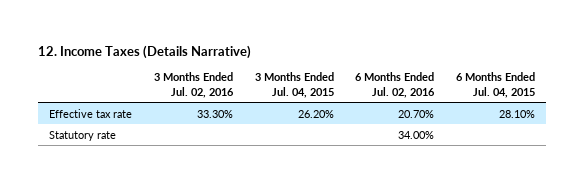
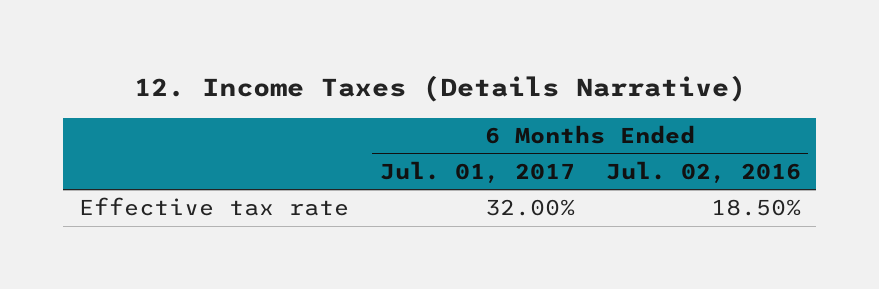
- | 3 Months Ended Jul. 02, 2016 | 3 Months Ended Jul. 04, 2015 | 6 Months Ended Jul. 02, 2016 | 6 Months Ended Jul. 04, 2015
+ | 6 Months Ended Jul. 01, 2017 | 6 Months Ended Jul. 02, 2016
- Effective tax rate | 33.30% | 26.20% | 20.70% | 28.10%
- Statutory rate | | | 34.00% |
+ Effective tax rate | 32.00% | 18.50%

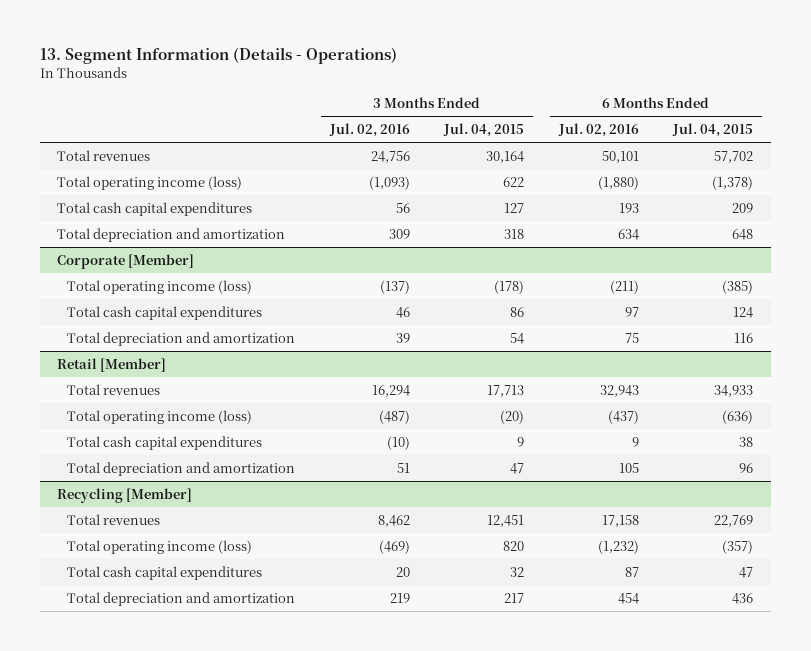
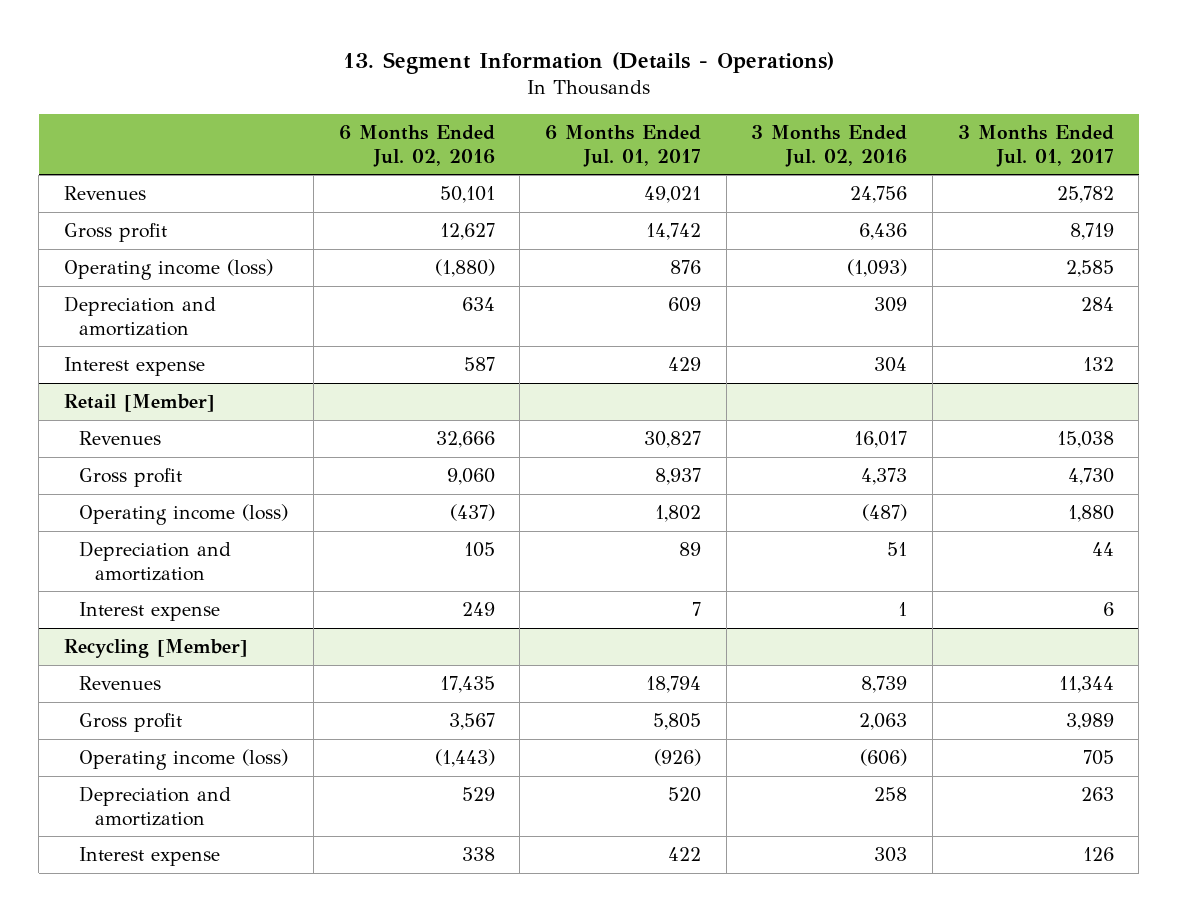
- | 3 Months Ended Jul. 02, 2016 | 3 Months Ended Jul. 04, 2015 | 6 Months Ended Jul. 02, 2016 | 6 Months Ended Jul. 04, 2015
+ | 6 Months Ended Jul. 02, 2016 | 6 Months Ended Jul. 01, 2017 | 3 Months Ended Jul. 02, 2016 | 3 Months Ended Jul. 01, 2017
- Total revenues | 24,756 | 30,164 | 50,101 | 57,702
- Total operating income (loss) | (1,093) | 622 | (1,880) | (1,378)
- Total cash capital expenditures | 56 | 127 | 193 | 209
- Total depreciation and amortization | 309 | 318 | 634 | 648
- Corporate [Member]
- Total operating income (loss) | (137) | (178) | (211) | (385)
- Total cash capital expenditures | 46 | 86 | 97 | 124
- Total depreciation and amortization | 39 | 54 | 75 | 116
+ Revenues | 50,101 | 49,021 | 24,756 | 25,782
+ Gross profit | 12,627 | 14,742 | 6,436 | 8,719
+ Operating income (loss) | (1,880) | 876 | (1,093) | 2,585
+ Depreciation and amortization | 634 | 609 | 309 | 284
+ Interest expense | 587 | 429 | 304 | 132
@ Retail [Member]
- Total revenues | 16,294 | 17,713 | 32,943 | 34,933
- Total operating income (loss) | (487) | (20) | (437) | (636)
- Total cash capital expenditures | (10) | 9 | 9 | 38
- Total depreciation and amortization | 51 | 47 | 105 | 96
+ Revenues | 32,666 | 30,827 | 16,017 | 15,038
+ Gross profit | 9,060 | 8,937 | 4,373 | 4,730
+ Operating income (loss) | (437) | 1,802 | (487) | 1,880
+ Depreciation and amortization | 105 | 89 | 51 | 44
+ Interest expense | 249 | 7 | 1 | 6
@ Recycling [Member]
- Total revenues | 8,462 | 12,451 | 17,158 | 22,769
- Total operating income (loss) | (469) | 820 | (1,232) | (357)
- Total cash capital expenditures | 20 | 32 | 87 | 47
- Total depreciation and amortization | 219 | 217 | 454 | 436
+ Revenues | 17,435 | 18,794 | 8,739 | 11,344
+ Gross profit | 3,567 | 5,805 | 2,063 | 3,989
+ Operating income (loss) | (1,443) | (926) | (606) | 705
+ Depreciation and amortization | 529 | 520 | 258 | 263
+ Interest expense | 338 | 422 | 303 | 126

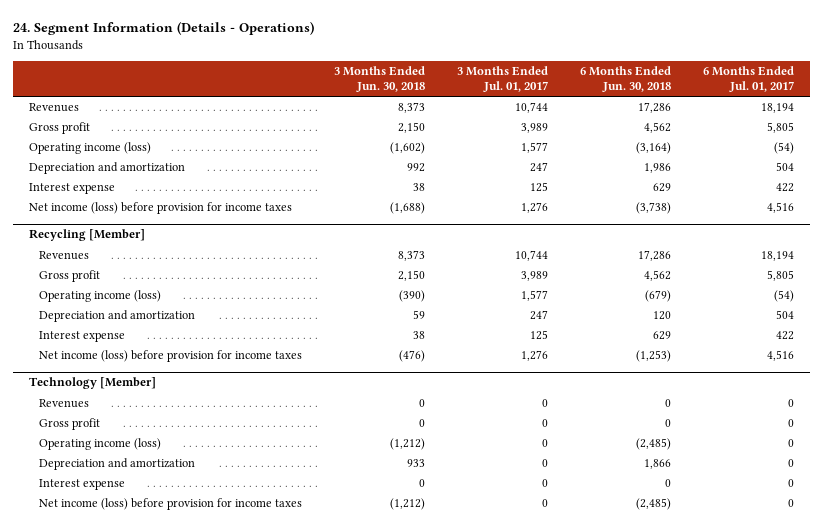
- 13. Segment Information (Details - Operations)
+ 24. Segment Information (Details - Operations)
- | 6 Months Ended Jul. 02, 2016 | 6 Months Ended Jul. 01, 2017 | 3 Months Ended Jul. 02, 2016 | 3 Months Ended Jul. 01, 2017
+ | 3 Months Ended Jun. 30, 2018 | 3 Months Ended Jul. 01, 2017 | 6 Months Ended Jun. 30, 2018 | 6 Months Ended Jul. 01, 2017
- Revenues | 50,101 | 49,021 | 24,756 | 25,782
- Gross profit | 12,627 | 14,742 | 6,436 | 8,719
- Operating income (loss) | (1,880) | 876 | (1,093) | 2,585
- Depreciation and amortization | 634 | 609 | 309 | 284
- Interest expense | 587 | 429 | 304 | 132
- Retail [Member]
- Revenues | 32,666 | 30,827 | 16,017 | 15,038
- Gross profit | 9,060 | 8,937 | 4,373 | 4,730
- Operating income (loss) | (437) | 1,802 | (487) | 1,880
- Depreciation and amortization | 105 | 89 | 51 | 44
- Interest expense | 249 | 7 | 1 | 6
+ Revenues | 8,373 | 10,744 | 17,286 | 18,194
+ Gross profit | 2,150 | 3,989 | 4,562 | 5,805
+ Operating income (loss) | (1,602) | 1,577 | (3,164) | (54)
+ Depreciation and amortization | 992 | 247 | 1,986 | 504
+ Interest expense | 38 | 125 | 629 | 422
+ Net income (loss) before provision for income taxes | (1,688) | 1,276 | (3,738) | 4,516
@ Recycling [Member]
- Revenues | 17,435 | 18,794 | 8,739 | 11,344
+ Revenues | 8,373 | 10,744 | 17,286 | 18,194
- Operating income (loss) | (1,443) | (926) | (606) | 705
- Depreciation and amortization | 529 | 520 | 258 | 263
- Interest expense | 338 | 422 | 303 | 126
+ Operating income (loss) | (390) | 1,577 | (679) | (54)
+ Depreciation and amortization | 59 | 247 | 120 | 504
+ Interest expense | 38 | 125 | 629 | 422
+ Net income (loss) before provision for income taxes | (476) | 1,276 | (1,253) | 4,516
+ Technology [Member]
+ Revenues | 0 | 0 | 0 | 0
+ Gross profit | 0 | 0 | 0 | 0
+ Operating income (loss) | (1,212) | 0 | (2,485) | 0
+ Depreciation and amortization | 933 | 0 | 1,866 | 0
+ Interest expense | 0 | 0 | 0 | 0
+ Net income (loss) before provision for income taxes | (1,212) | 0 | (2,485) | 0

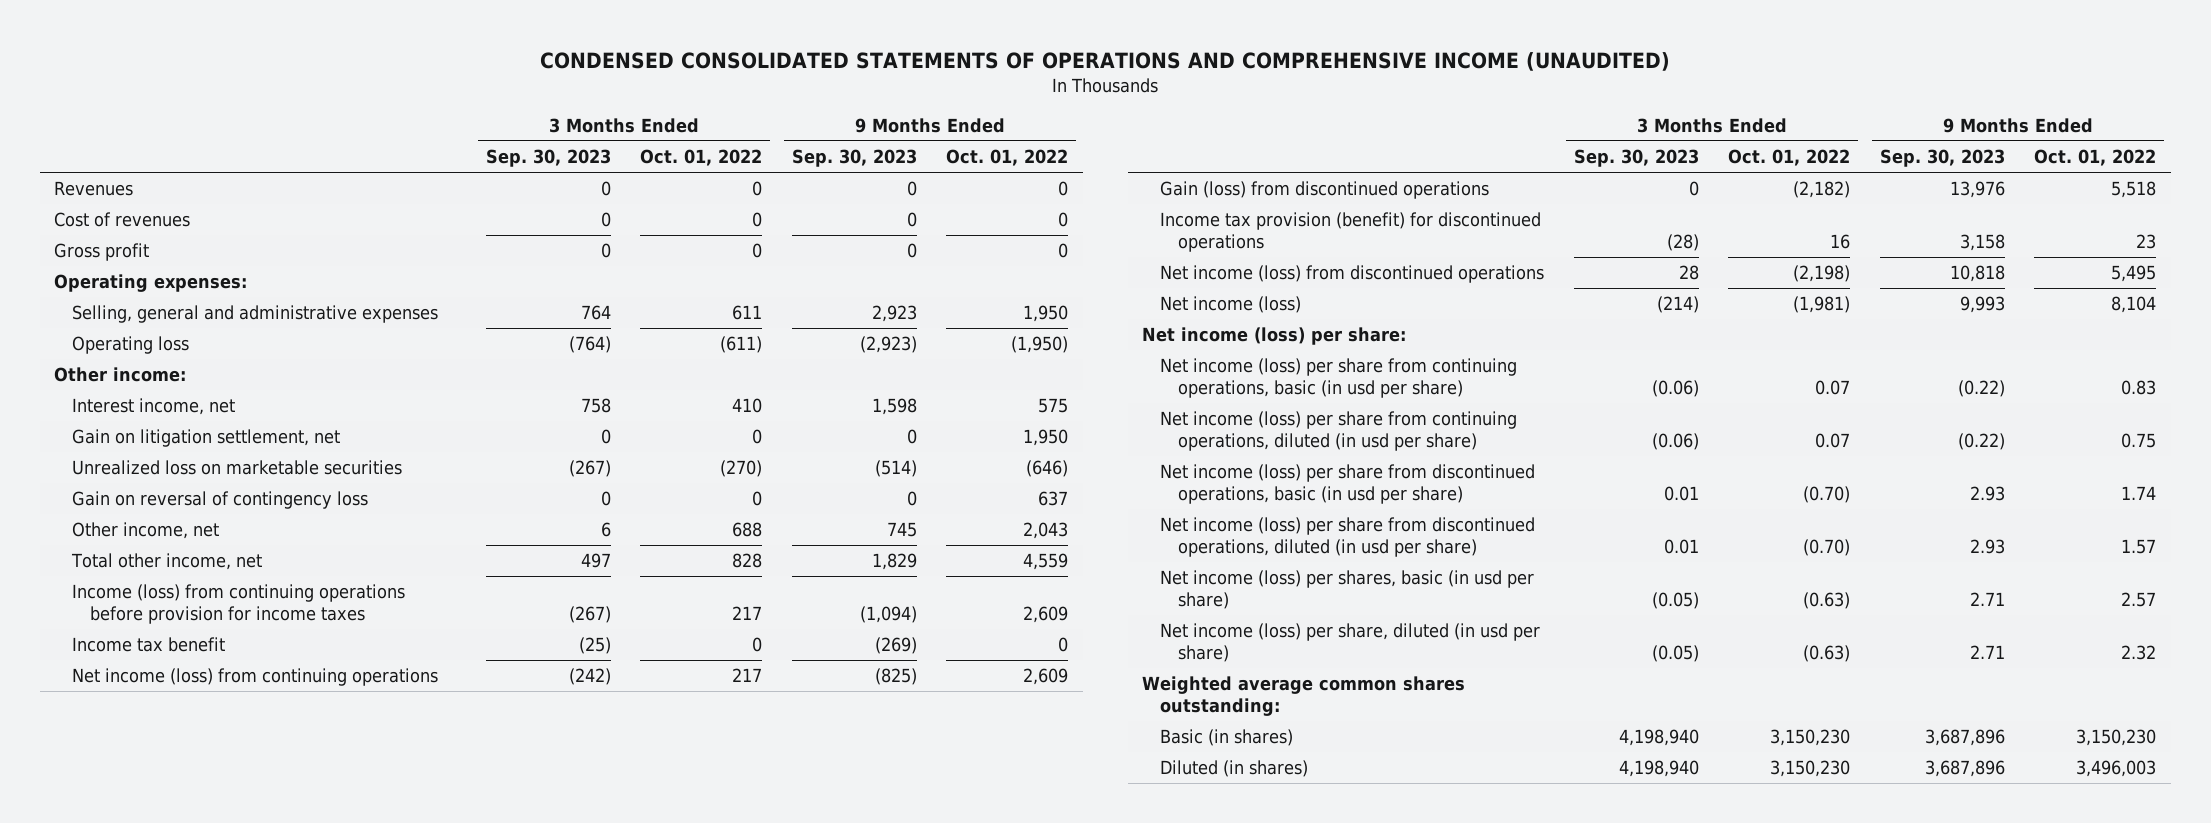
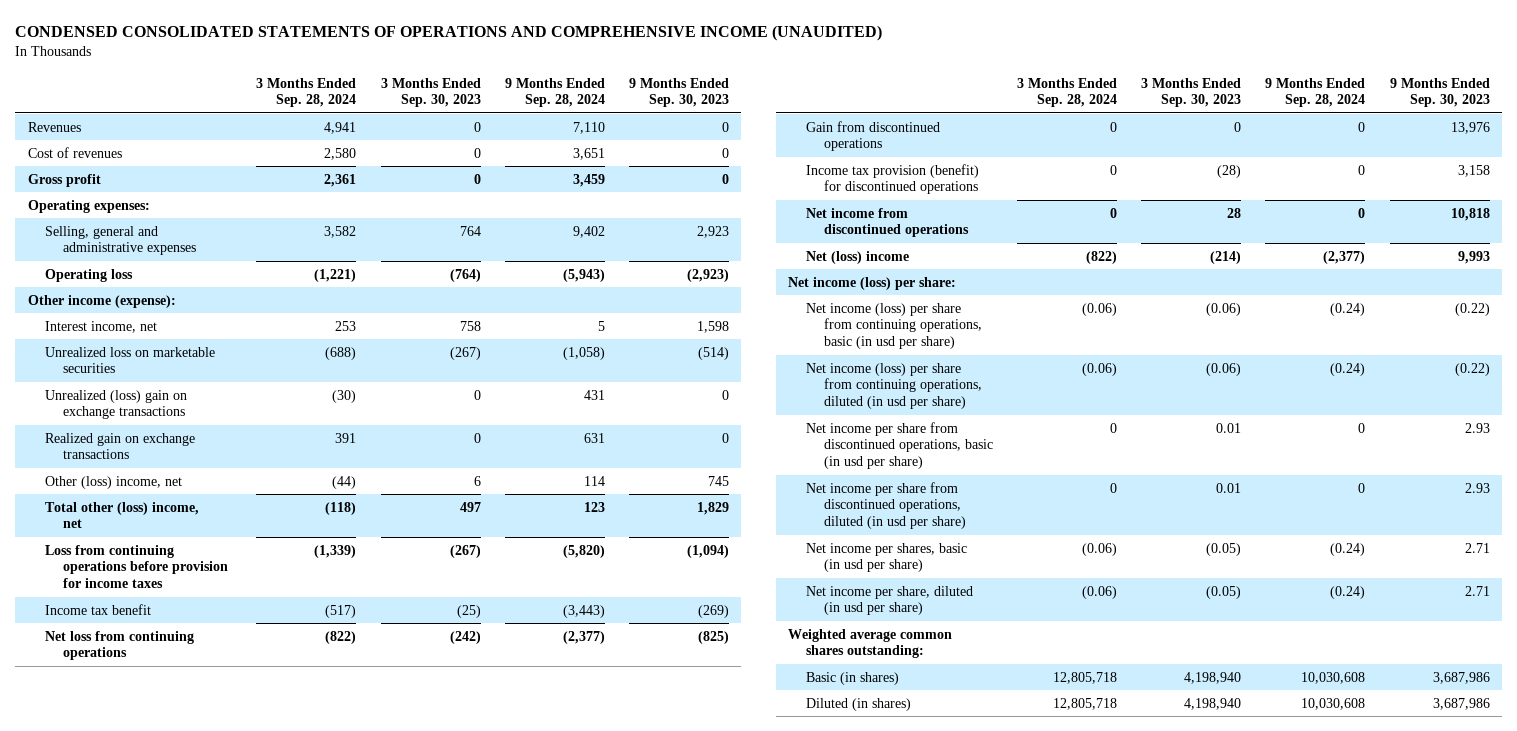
- | 3 Months Ended Sep. 30, 2023 | 3 Months Ended Oct. 01, 2022 | 9 Months Ended Sep. 30, 2023 | 9 Months Ended Oct. 01, 2022
+ | 3 Months Ended Sep. 28, 2024 | 3 Months Ended Sep. 30, 2023 | 9 Months Ended Sep. 28, 2024 | 9 Months Ended Sep. 30, 2023
- Other income:
+ Other income (expense):
- Gain on litigation settlement, net | 0 | 0 | 0 | 1,950
- Gain on reversal of contingency loss | 0 | 0 | 0 | 637
- Other income, net | 6 | 688 | 745 | 2,043
- Total other income, net | 497 | 828 | 1,829 | 4,559
- Income (loss) from continuing operations before provision for income taxes | (267) | 217 | (1,094) | 2,609
+ Unrealized (loss) gain on exchange transactions | (30) | 0 | 431 | 0
+ Realized gain on exchange transactions | 391 | 0 | 631 | 0
+ Other (loss) income, net | (44) | 6 | 114 | 745
+ Total other (loss) income, net | (118) | 497 | 123 | 1,829
+ Loss from continuing operations before provision for income taxes | (1,339) | (267) | (5,820) | (1,094)
- Net income (loss) from continuing operations | (242) | 217 | (825) | 2,609
- Gain (loss) from discontinued operations | 0 | (2,182) | 13,976 | 5,518
+ Net loss from continuing operations | (822) | (242) | (2,377) | (825)
+ Gain from discontinued operations | 0 | 0 | 0 | 13,976
- Net income (loss) from discontinued operations | 28 | (2,198) | 10,818 | 5,495
- Net income (loss) | (214) | (1,981) | 9,993 | 8,104
+ Net income from discontinued operations | 0 | 28 | 0 | 10,818
+ Net (loss) income | (822) | (214) | (2,377) | 9,993
- Net income (loss) per share from discontinued operations, basic (in usd per share) | 0.01 | (0.70) | 2.93 | 1.74
- Net income (loss) per share from discontinued operations, diluted (in usd per share) | 0.01 | (0.70) | 2.93 | 1.57
- Net income (loss) per shares, basic (in usd per share) | (0.05) | (0.63) | 2.71 | 2.57
- Net income (loss) per share, diluted (in usd per share) | (0.05) | (0.63) | 2.71 | 2.32
+ Net income per share from discontinued operations, basic (in usd per share) | 0 | 0.01 | 0 | 2.93
+ Net income per share from discontinued operations, diluted (in usd per share) | 0 | 0.01 | 0 | 2.93
+ Net income per shares, basic (in usd per share) | (0.06) | (0.05) | (0.24) | 2.71
+ Net income per share, diluted (in usd per share) | (0.06) | (0.05) | (0.24) | 2.71
- Basic (in shares) | 4,198,940 | 3,150,230 | 3,687,896 | 3,150,230
- Diluted (in shares) | 4,198,940 | 3,150,230 | 3,687,896 | 3,496,003
+ Basic (in shares) | 12,805,718 | 4,198,940 | 10,030,608 | 3,687,986
+ Diluted (in shares) | 12,805,718 | 4,198,940 | 10,030,608 | 3,687,986

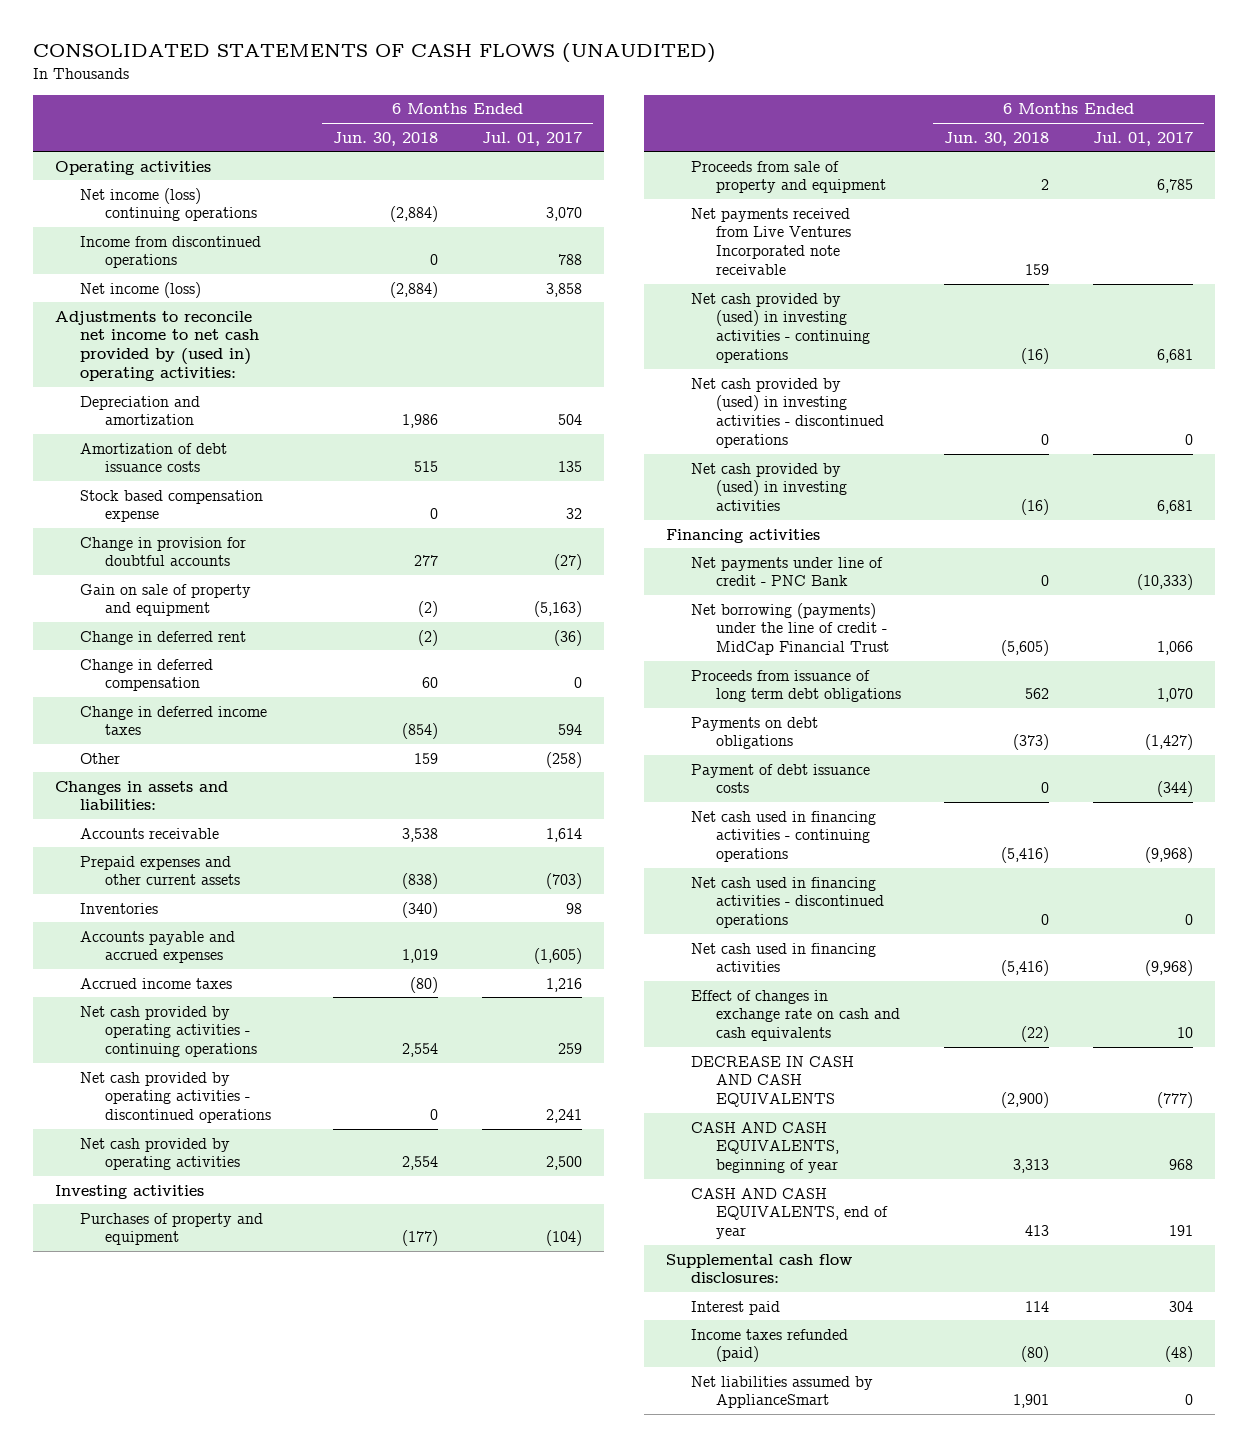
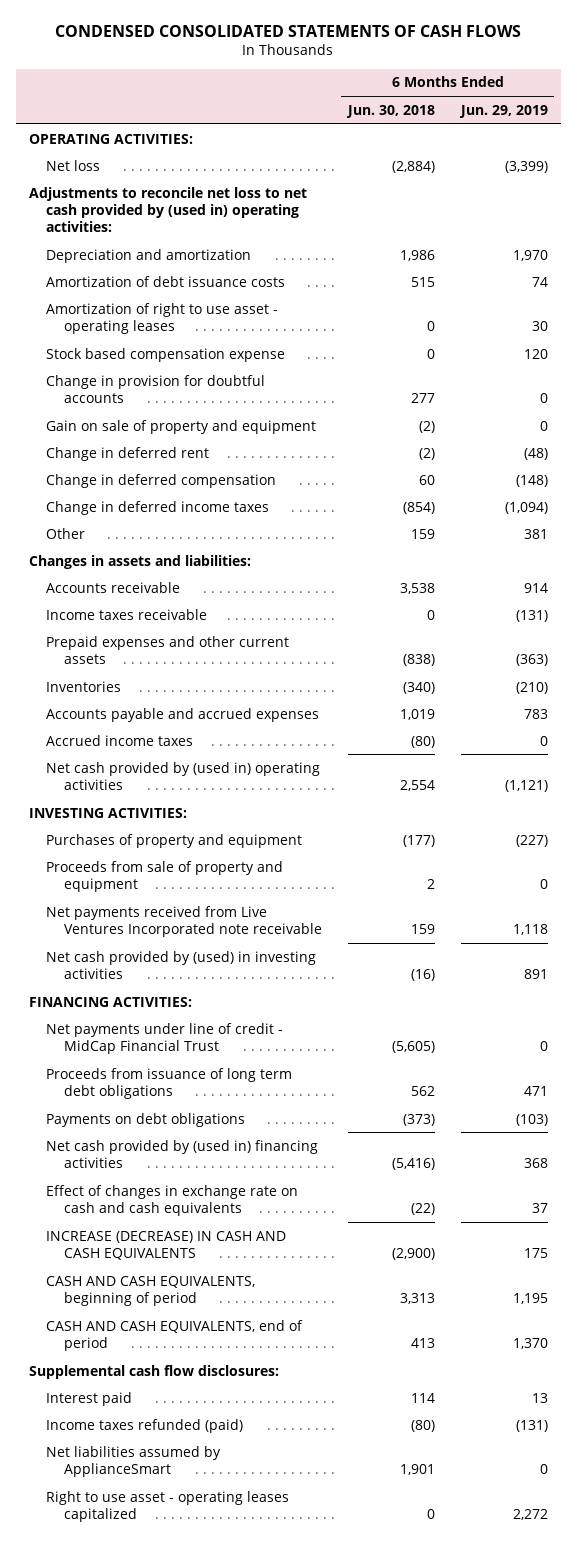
- CONSOLIDATED STATEMENTS OF CASH FLOWS (UNAUDITED)
+ CONDENSED CONSOLIDATED STATEMENTS OF CASH FLOWS
- | 6 Months Ended Jun. 30, 2018 | 6 Months Ended Jul. 01, 2017
+ | 6 Months Ended Jun. 30, 2018 | 6 Months Ended Jun. 29, 2019
- Operating activities
- Net income (loss) continuing operations | (2,884) | 3,070
- Income from discontinued operations | 0 | 788
- Net income (loss) | (2,884) | 3,858
- Adjustments to reconcile net income to net cash provided by (used in) operating activities:
+ OPERATING ACTIVITIES:
+ Net loss | (2,884) | (3,399)
+ Adjustments to reconcile net loss to net cash provided by (used in) operating activities:
+ Amortization of right to use asset - operating leases | 0 | 30
+ Income taxes receivable | 0 | (131)
- Net cash provided by operating activities - continuing operations | 2,554 | 259
- Net cash provided by operating activities - discontinued operations | 0 | 2,241
- Net cash provided by operating activities | 2,554 | 2,500
- Investing activities
+ Net cash provided by (used in) operating activities | 2,554 | (1,121)
+ INVESTING ACTIVITIES:
- Net cash provided by (used) in investing activities - continuing operations | (16) | 6,681
- Net cash provided by (used) in investing activities - discontinued operations | 0 | 0
- Financing activities
- Net payments under line of credit - PNC Bank | 0 | (10,333)
- Net borrowing (payments) under the line of credit - MidCap Financial Trust | (5,605) | 1,066
+ FINANCING ACTIVITIES:
+ Net payments under line of credit - MidCap Financial Trust | (5,605) | 0
- Payment of debt issuance costs | 0 | (344)
- Net cash used in financing activities - continuing operations | (5,416) | (9,968)
- Net cash used in financing activities - discontinued operations | 0 | 0
- Net cash used in financing activities | (5,416) | (9,968)
+ Net cash provided by (used in) financing activities | (5,416) | 368
- DECREASE IN CASH AND CASH EQUIVALENTS | (2,900) | (777)
- CASH AND CASH EQUIVALENTS, beginning of year | 3,313 | 968
- CASH AND CASH EQUIVALENTS, end of year | 413 | 191
+ INCREASE (DECREASE) IN CASH AND CASH EQUIVALENTS | (2,900) | 175
+ CASH AND CASH EQUIVALENTS, beginning of period | 3,313 | 1,195
+ CASH AND CASH EQUIVALENTS, end of period | 413 | 1,370
+ Right to use asset - operating leases capitalized | 0 | 2,272

